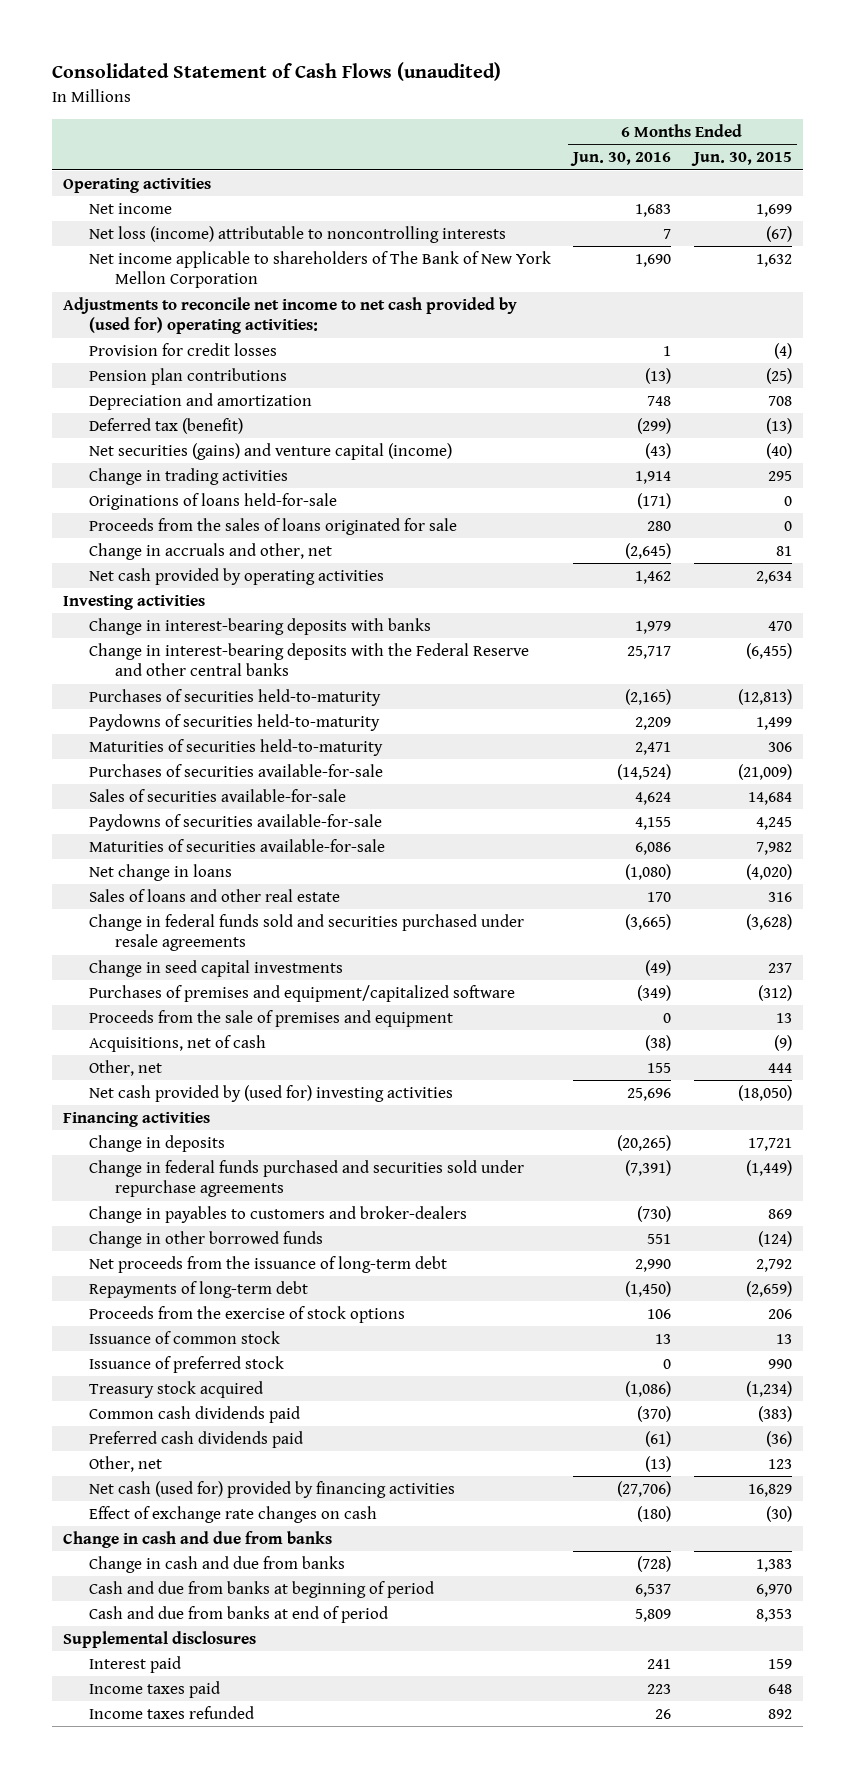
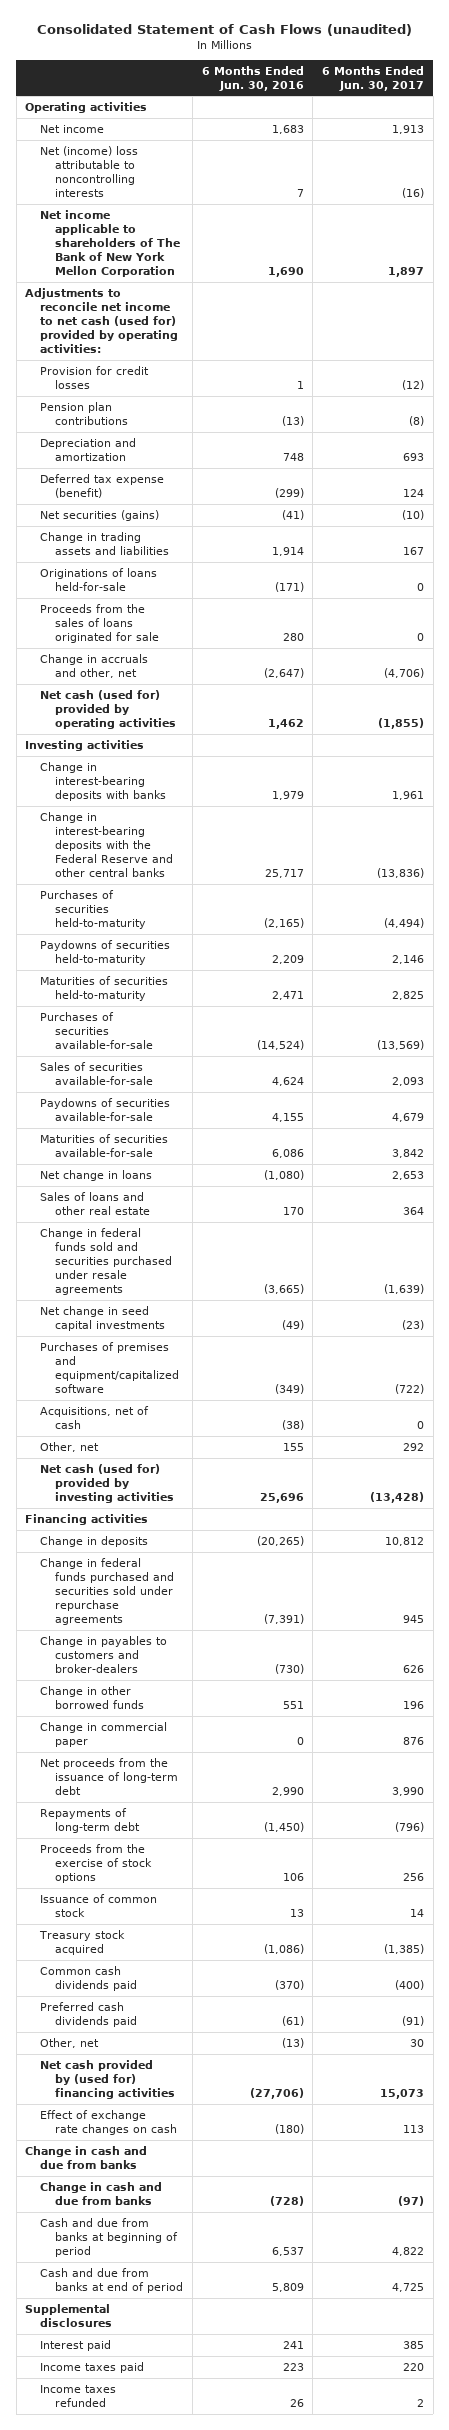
- | 6 Months Ended Jun. 30, 2016 | 6 Months Ended Jun. 30, 2015
+ | 6 Months Ended Jun. 30, 2016 | 6 Months Ended Jun. 30, 2017
- Net loss (income) attributable to noncontrolling interests | 7 | (67)
+ Net (income) loss attributable to noncontrolling interests | 7 | (16)
- Adjustments to reconcile net income to net cash provided by (used for) operating activities:
+ Adjustments to reconcile net income to net cash (used for) provided by operating activities:
- Deferred tax (benefit) | (299) | (13)
- Net securities (gains) and venture capital (income) | (43) | (40)
- Change in trading activities | 1,914 | 295
+ Deferred tax expense (benefit) | (299) | 124
+ Net securities (gains) | (41) | (10)
+ Change in trading assets and liabilities | 1,914 | 167
- Change in accruals and other, net | (2,645) | 81
- Net cash provided by operating activities | 1,462 | 2,634
+ Change in accruals and other, net | (2,647) | (4,706)
+ Net cash (used for) provided by operating activities | 1,462 | (1,855)
- Change in seed capital investments | (49) | 237
+ Net change in seed capital investments | (49) | (23)
- Proceeds from the sale of premises and equipment | 0 | 13
- Net cash provided by (used for) investing activities | 25,696 | (18,050)
+ Net cash (used for) provided by investing activities | 25,696 | (13,428)
+ Change in commercial paper | 0 | 876
- Issuance of preferred stock | 0 | 990
- Net cash (used for) provided by financing activities | (27,706) | 16,829
+ Net cash provided by (used for) financing activities | (27,706) | 15,073

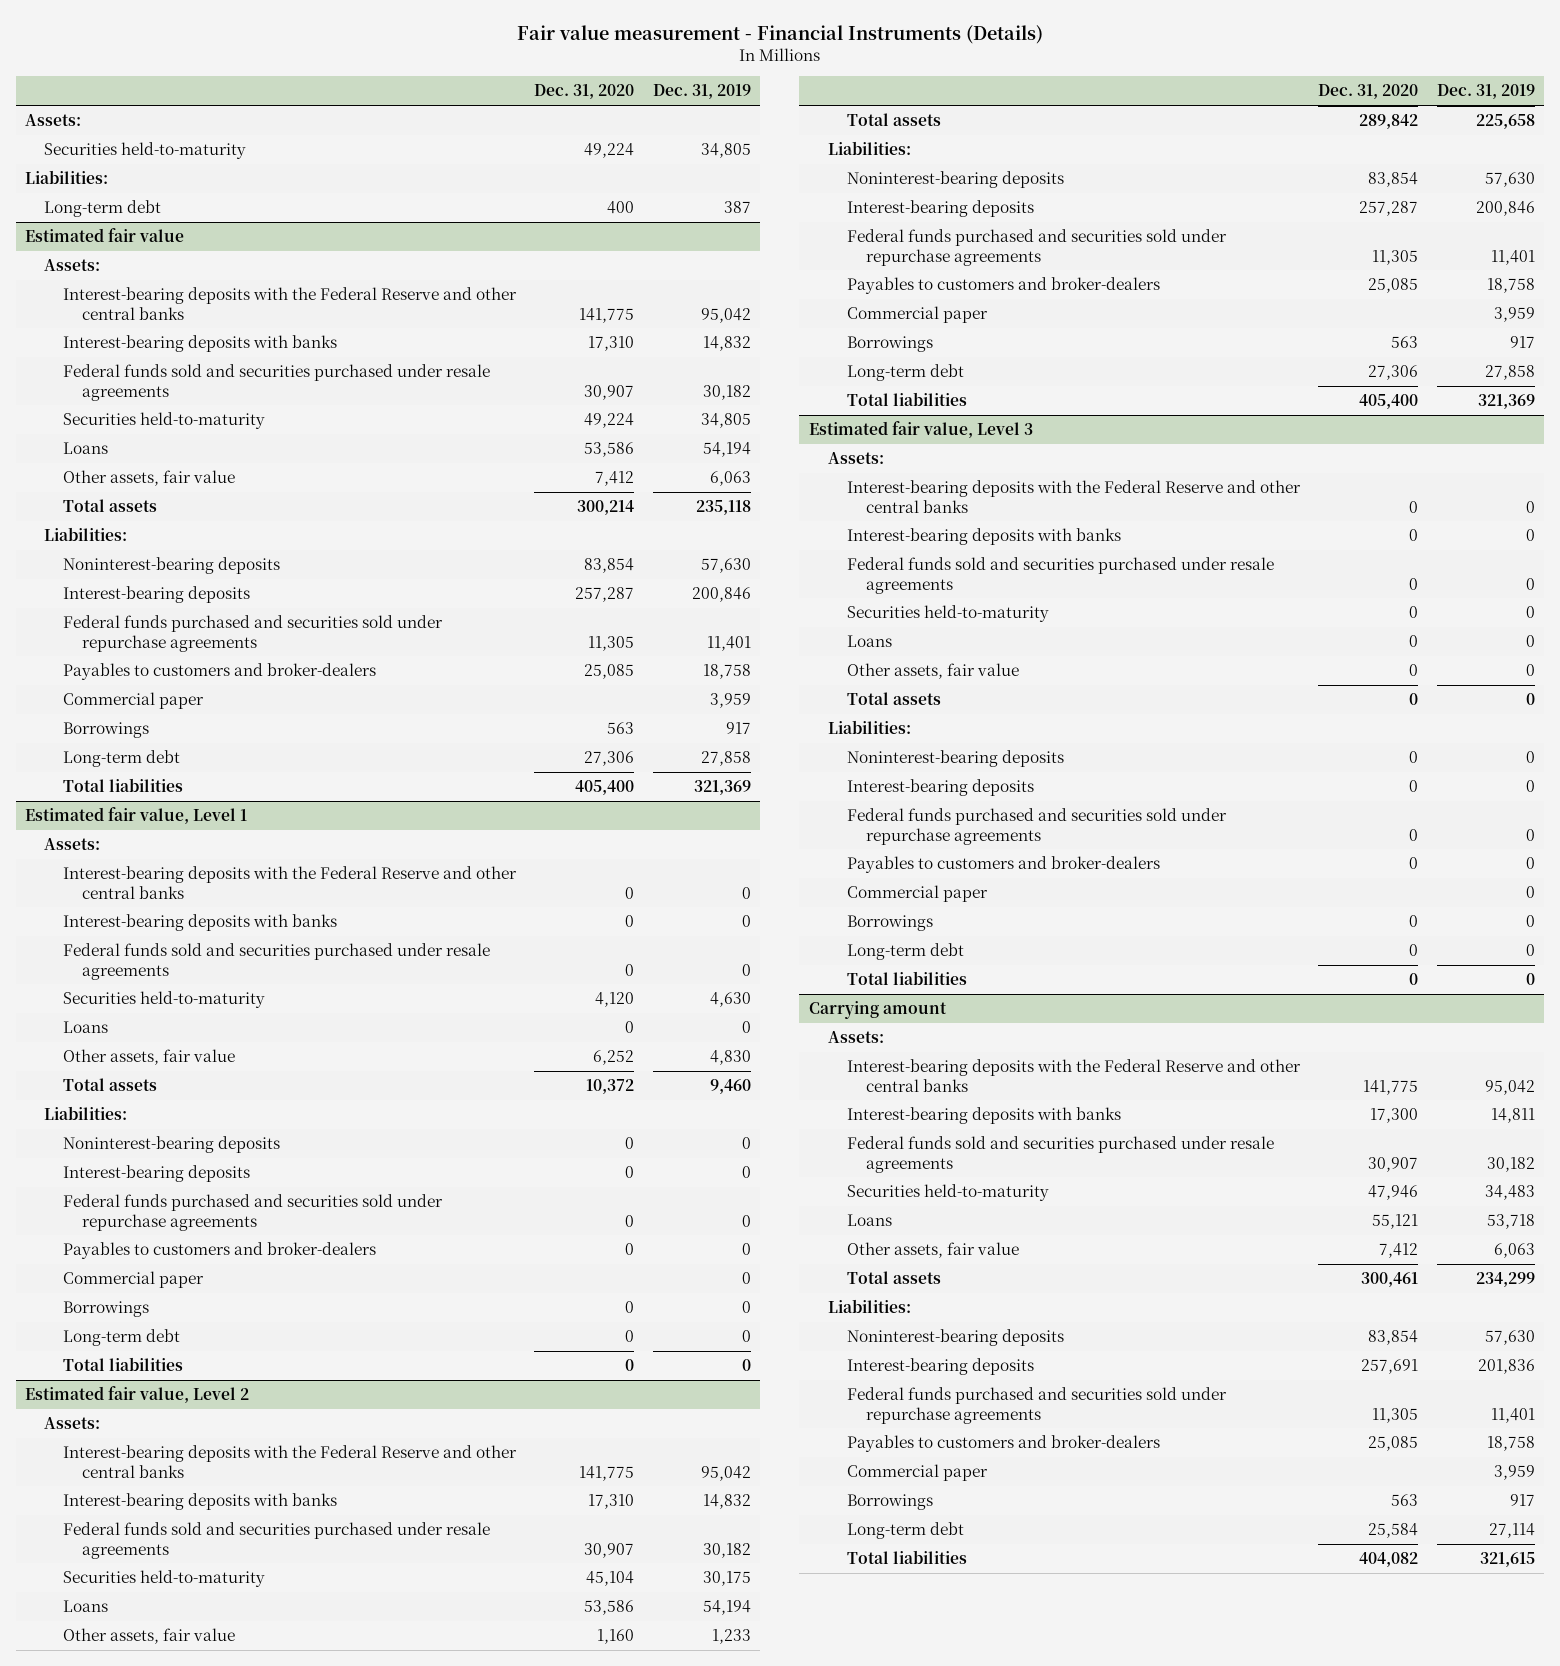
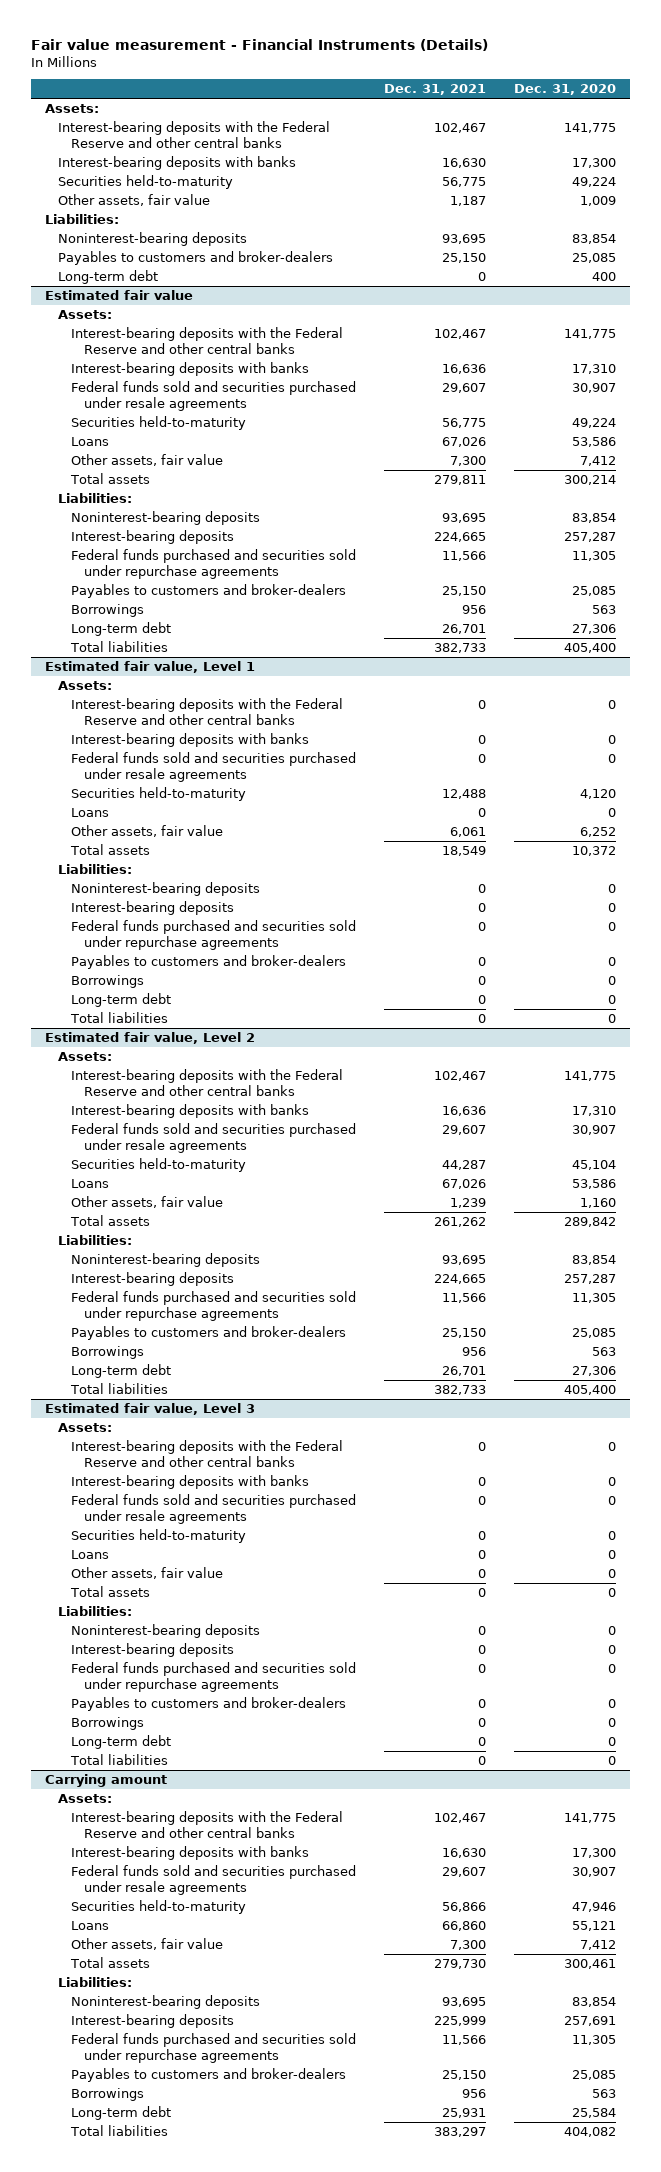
- | Dec. 31, 2020 | Dec. 31, 2019
+ | Dec. 31, 2021 | Dec. 31, 2020
+ Interest-bearing deposits with the Federal Reserve and other central banks | 102,467 | 141,775
+ Interest-bearing deposits with banks | 16,630 | 17,300
+ Other assets, fair value | 1,187 | 1,009
+ Noninterest-bearing deposits | 93,695 | 83,854
+ Payables to customers and broker-dealers | 25,150 | 25,085
@ Estimated fair value
- Commercial paper | | 3,959
@ Estimated fair value, Level 1
- Commercial paper | | 0
@ Estimated fair value, Level 2
- Commercial paper | | 3,959
@ Estimated fair value, Level 3
- Commercial paper | | 0
@ Carrying amount
- Commercial paper | | 3,959

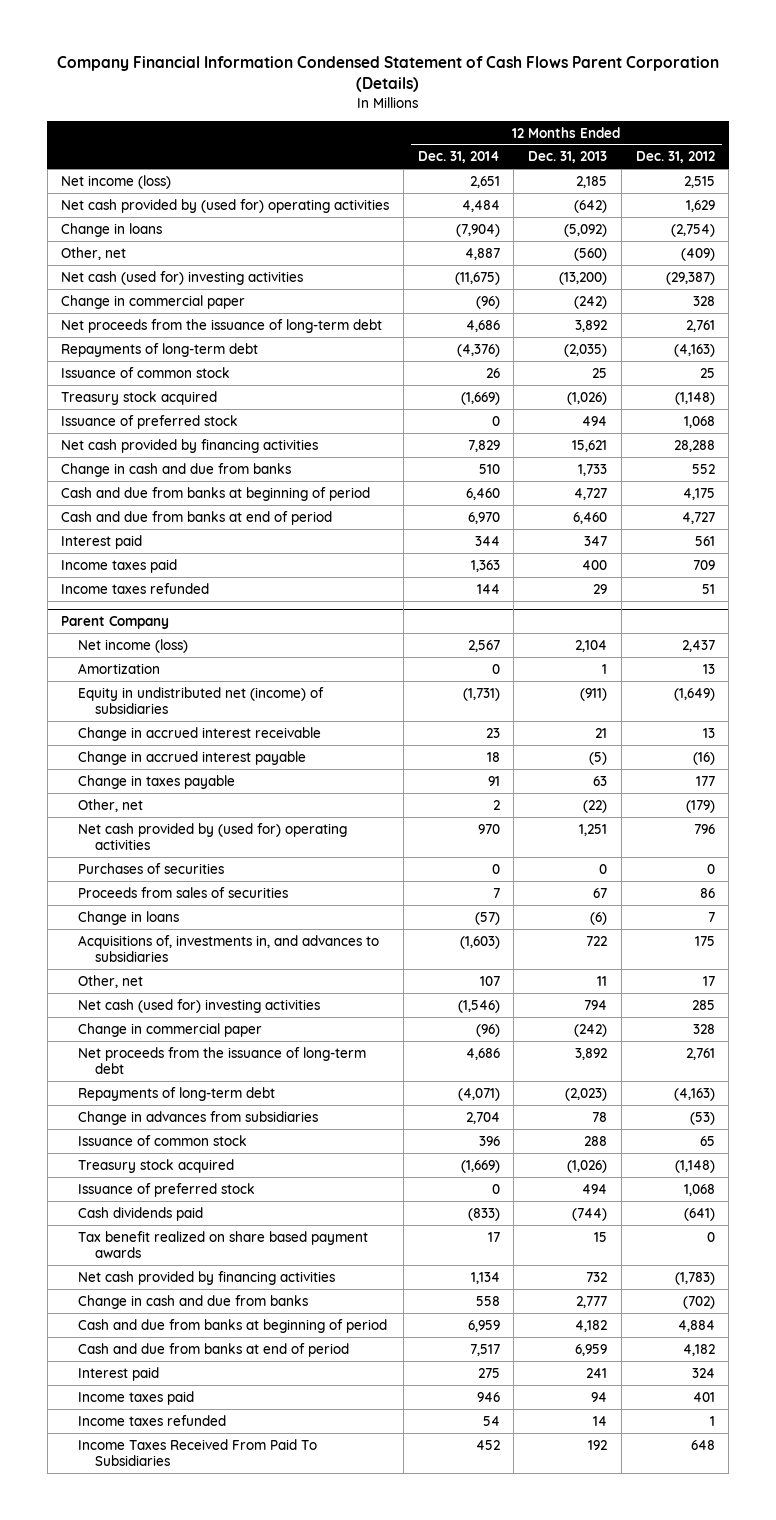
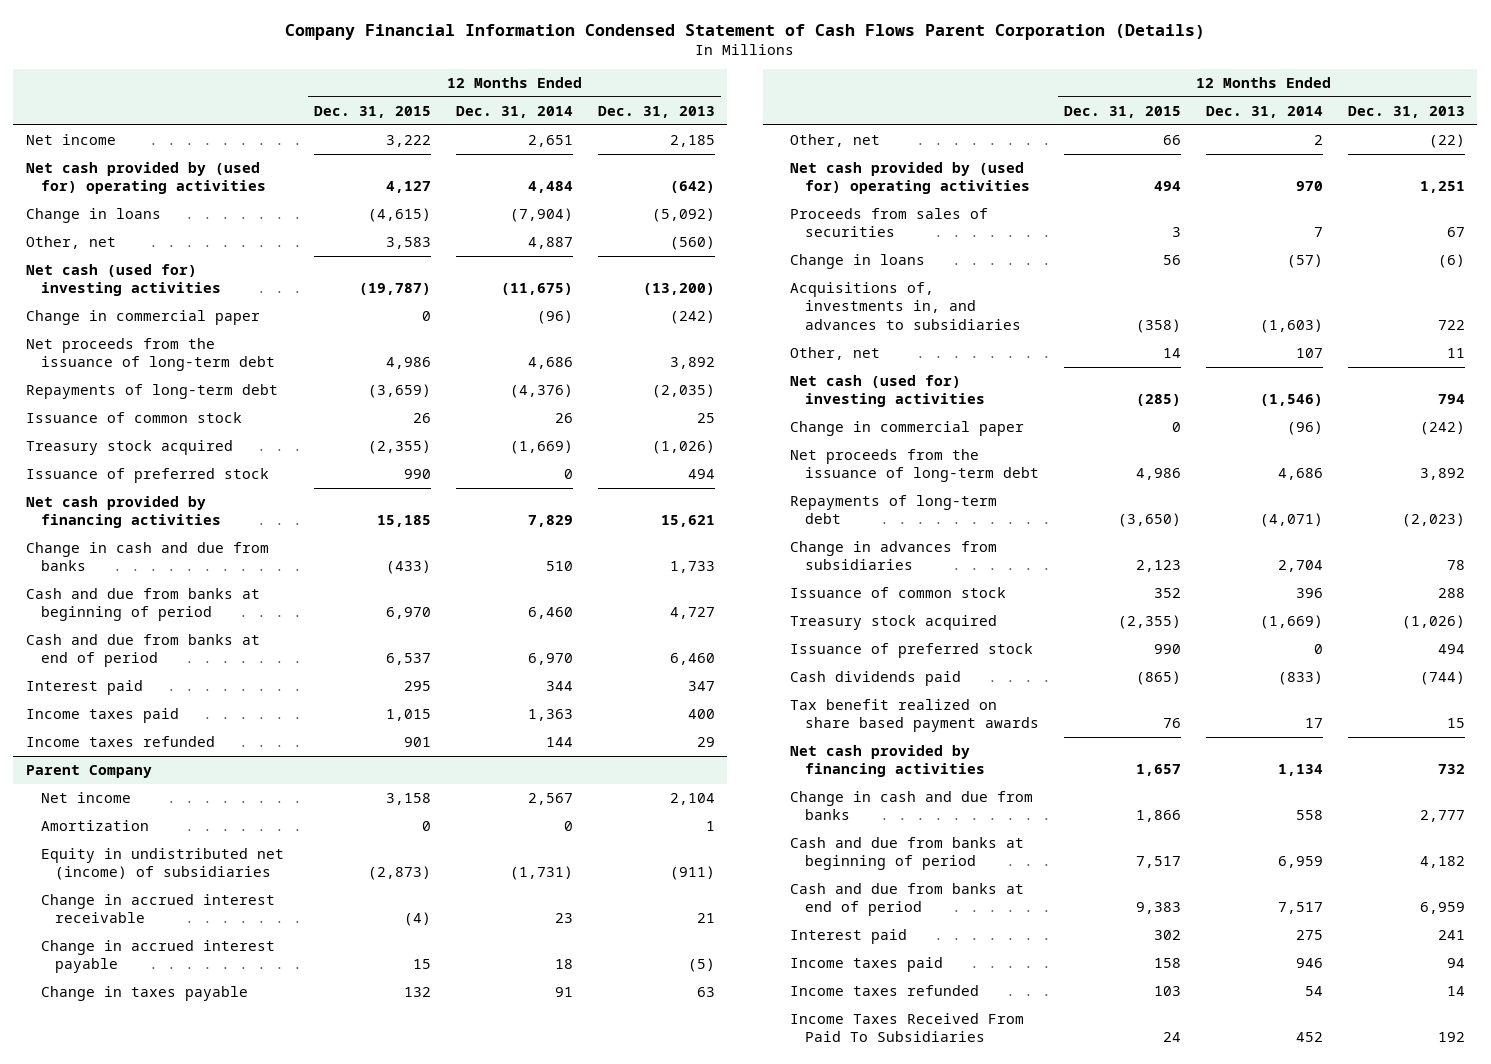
- | 12 Months Ended Dec. 31, 2014 | 12 Months Ended Dec. 31, 2013 | 12 Months Ended Dec. 31, 2012
+ | 12 Months Ended Dec. 31, 2015 | 12 Months Ended Dec. 31, 2014 | 12 Months Ended Dec. 31, 2013
- Net income (loss) | 2,651 | 2,185 | 2,515
+ Net income | 3,222 | 2,651 | 2,185
@ Parent Company
- Net income (loss) | 2,567 | 2,104 | 2,437
+ Net income | 3,158 | 2,567 | 2,104
- Purchases of securities | 0 | 0 | 0

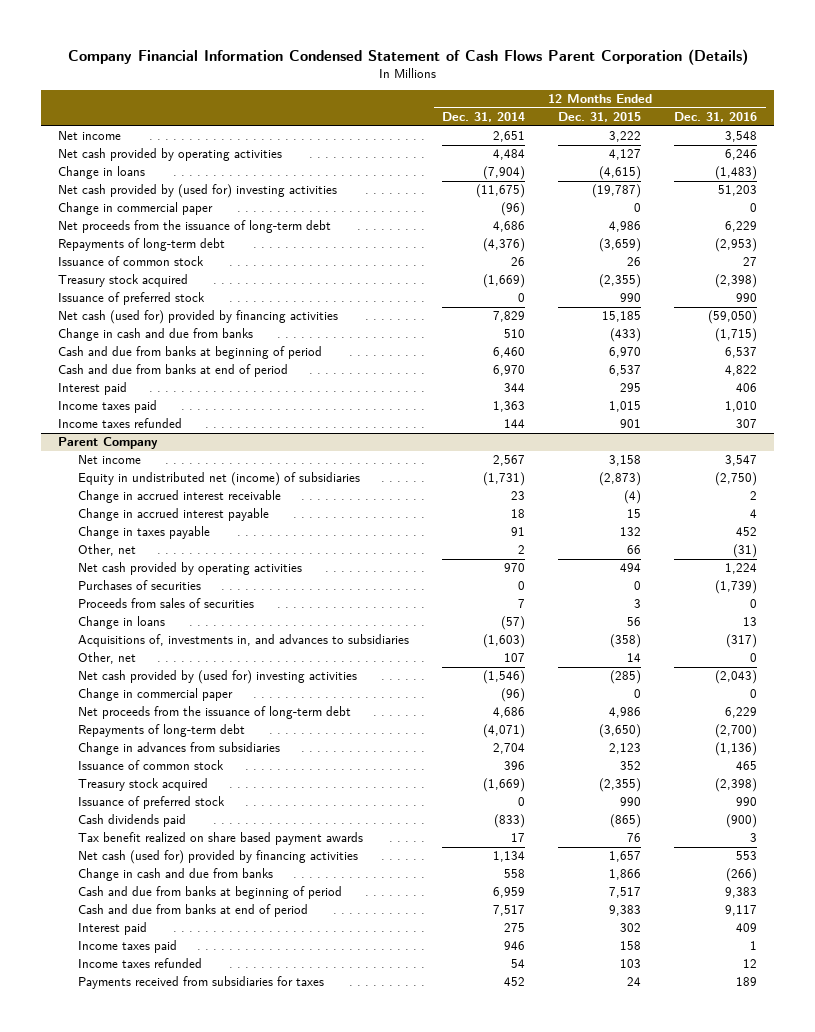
- | 12 Months Ended Dec. 31, 2015 | 12 Months Ended Dec. 31, 2014 | 12 Months Ended Dec. 31, 2013
+ | 12 Months Ended Dec. 31, 2014 | 12 Months Ended Dec. 31, 2015 | 12 Months Ended Dec. 31, 2016
- Net cash provided by (used for) operating activities | 4,127 | 4,484 | (642)
+ Net cash provided by operating activities | 4,484 | 4,127 | 6,246
- Other, net | 3,583 | 4,887 | (560)
- Net cash (used for) investing activities | (19,787) | (11,675) | (13,200)
+ Net cash provided by (used for) investing activities | (11,675) | (19,787) | 51,203
- Net cash provided by financing activities | 15,185 | 7,829 | 15,621
+ Net cash (used for) provided by financing activities | 7,829 | 15,185 | (59,050)
@ Parent Company
- Amortization | 0 | 0 | 1
- Net cash provided by (used for) operating activities | 494 | 970 | 1,251
+ Net cash provided by operating activities | 970 | 494 | 1,224
+ Purchases of securities | 0 | 0 | (1,739)
- Net cash (used for) investing activities | (285) | (1,546) | 794
+ Net cash provided by (used for) investing activities | (1,546) | (285) | (2,043)
- Net cash provided by financing activities | 1,657 | 1,134 | 732
+ Net cash (used for) provided by financing activities | 1,134 | 1,657 | 553
- Income Taxes Received From Paid To Subsidiaries | 24 | 452 | 192
+ Payments received from subsidiaries for taxes | 452 | 24 | 189

